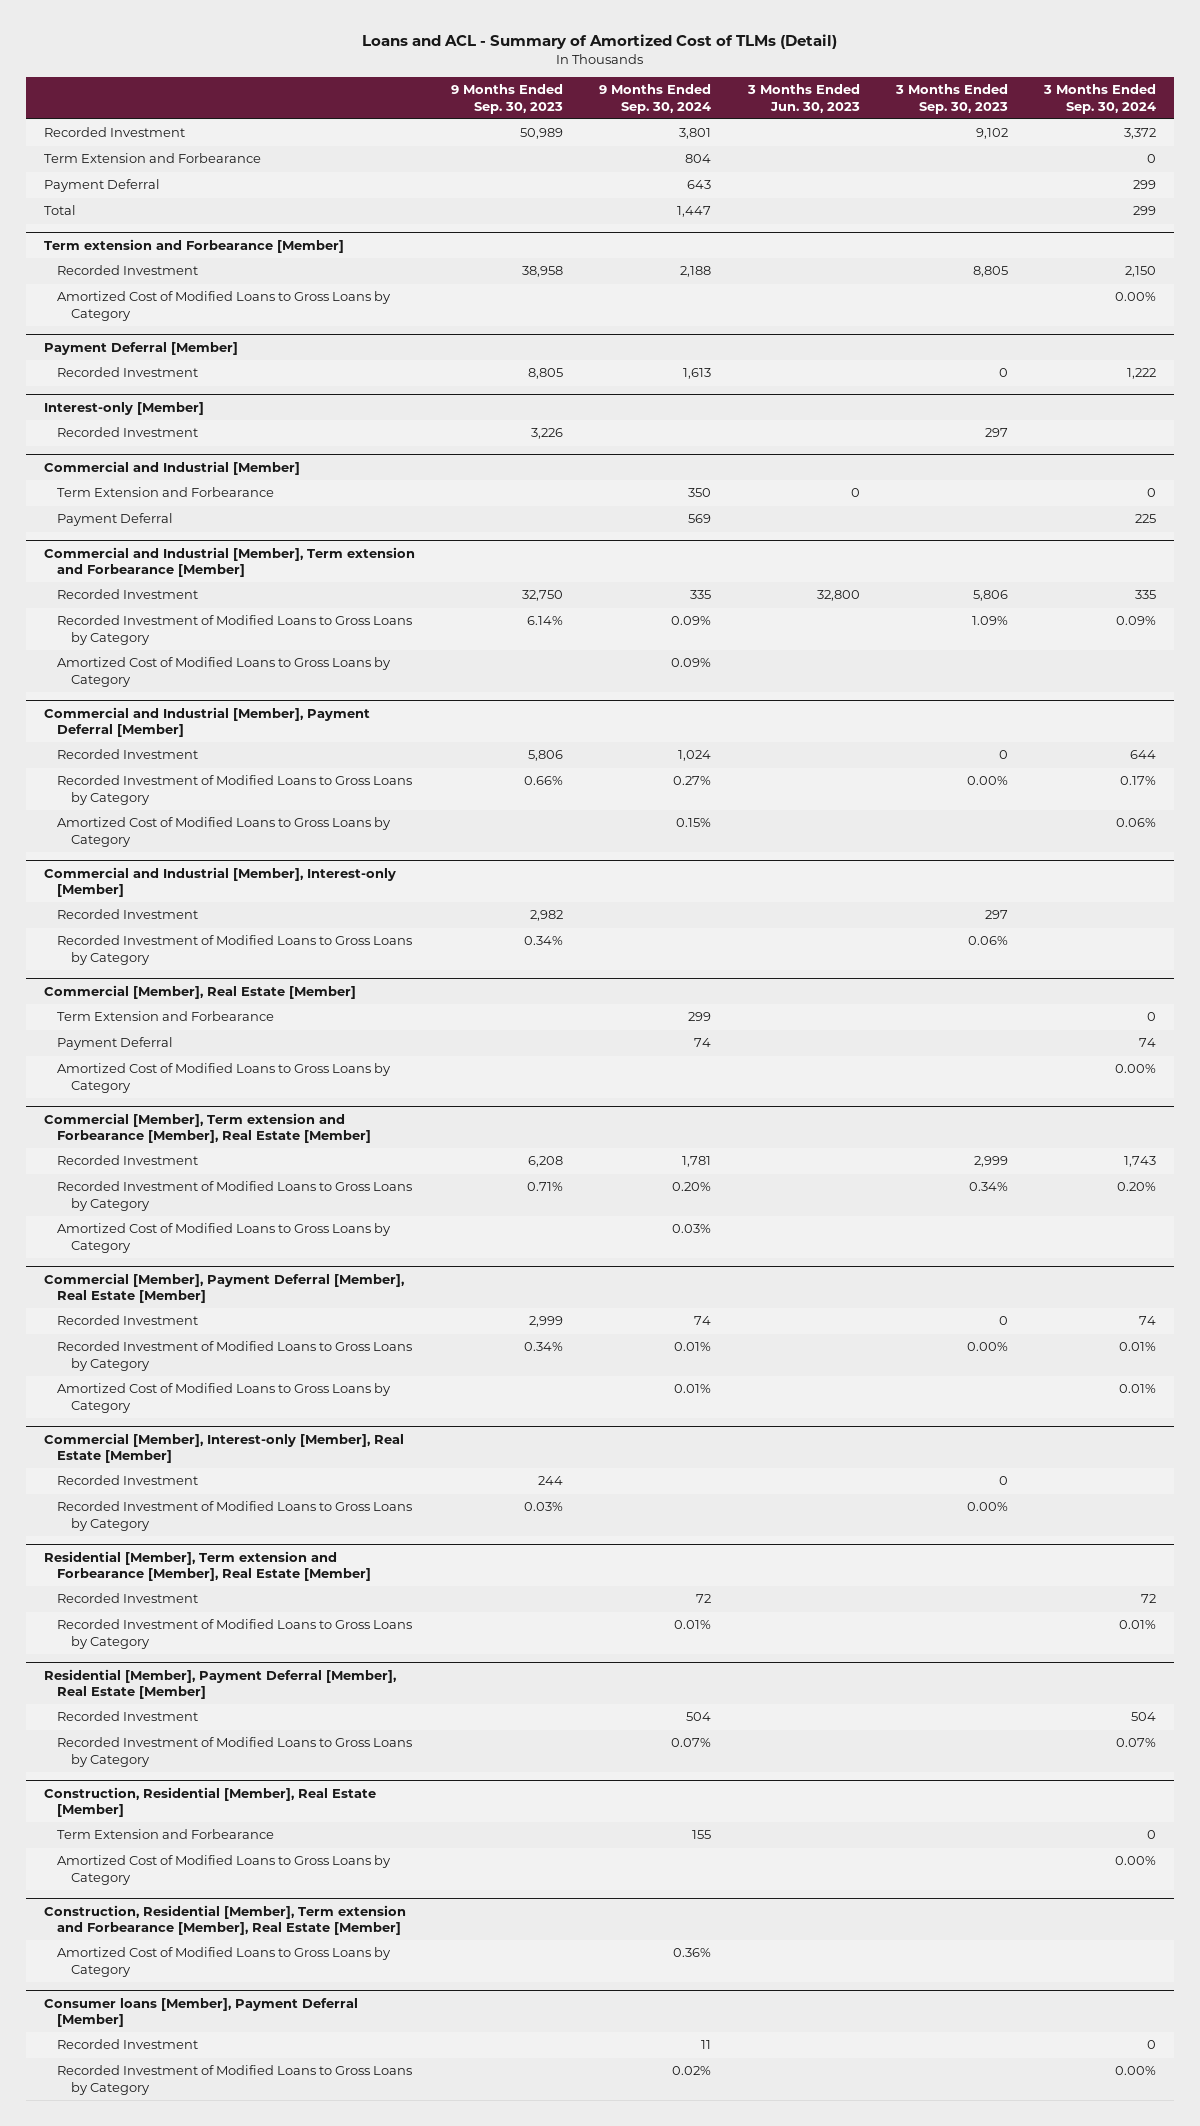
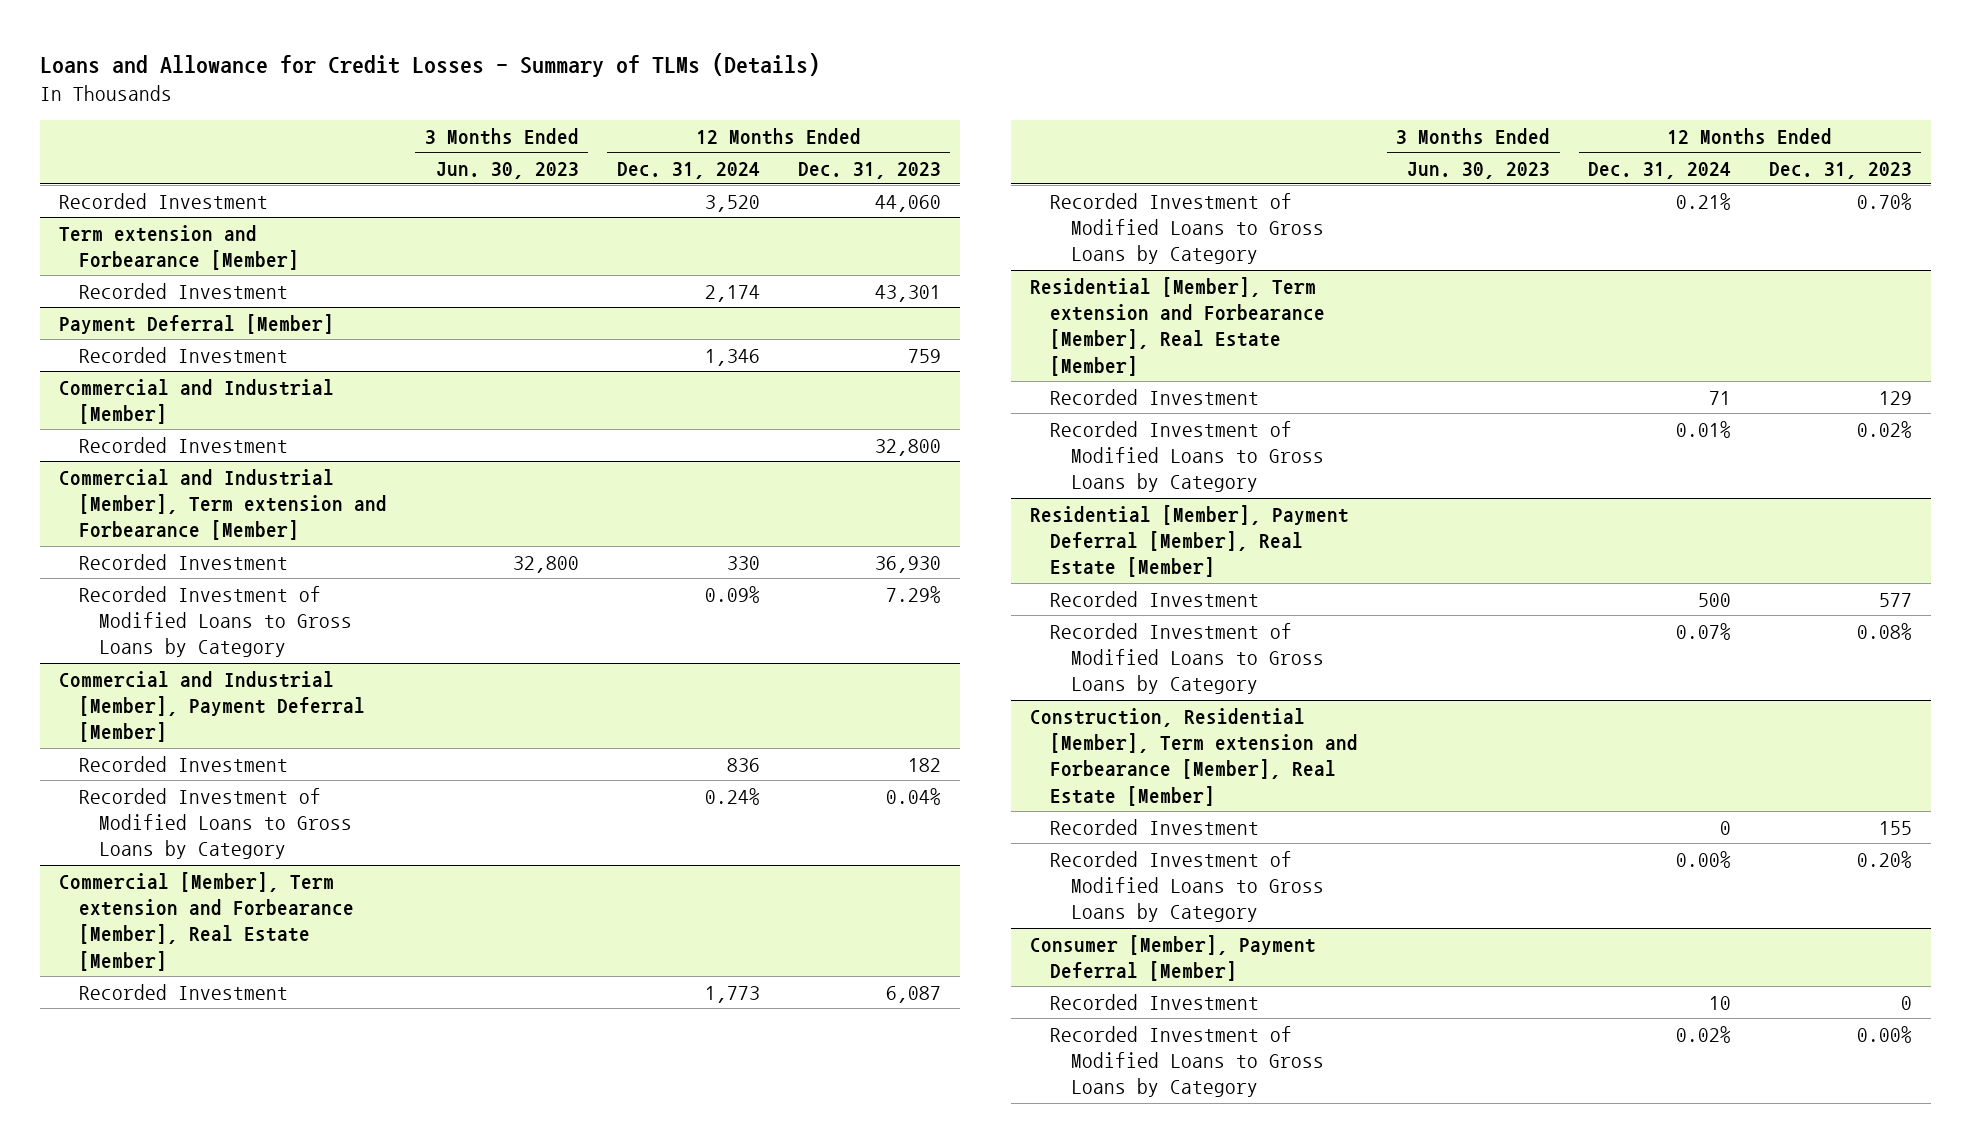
- Loans and ACL - Summary of Amortized Cost of TLMs (Detail)
+ Loans and Allowance for Credit Losses - Summary of TLMs (Details)
- | 9 Months Ended Sep. 30, 2023 | 9 Months Ended Sep. 30, 2024 | 3 Months Ended Jun. 30, 2023 | 3 Months Ended Sep. 30, 2023 | 3 Months Ended Sep. 30, 2024
+ | 3 Months Ended Jun. 30, 2023 | 12 Months Ended Dec. 31, 2024 | 12 Months Ended Dec. 31, 2023
- Term Extension and Forbearance | | 804 | | | 0
- Payment Deferral | | 643 | | | 299
- Total | | 1,447 | | | 299
@ Term extension and Forbearance [Member]
- Amortized Cost of Modified Loans to Gross Loans by Category | | | | | 0.00%
- Interest-only [Member]
- Recorded Investment | 3,226 | | | 297 |
@ Commercial and Industrial [Member]
- Term Extension and Forbearance | | 350 | 0 | | 0
- Payment Deferral | | 569 | | | 225
+ Recorded Investment | | | 32,800
@ Commercial and Industrial [Member], Term extension and Forbearance [Member]
- Amortized Cost of Modified Loans to Gross Loans by Category | | 0.09% | | |
@ Commercial and Industrial [Member], Payment Deferral [Member]
- Amortized Cost of Modified Loans to Gross Loans by Category | | 0.15% | | | 0.06%
- Commercial and Industrial [Member], Interest-only [Member]
- Recorded Investment | 2,982 | | | 297 |
- Recorded Investment of Modified Loans to Gross Loans by Category | 0.34% | | | 0.06% |
- Commercial [Member], Real Estate [Member]
- Term Extension and Forbearance | | 299 | | | 0
- Payment Deferral | | 74 | | | 74
- Amortized Cost of Modified Loans to Gross Loans by Category | | | | | 0.00%
@ Commercial [Member], Term extension and Forbearance [Member], Real Estate [Member]
- Amortized Cost of Modified Loans to Gross Loans by Category | | 0.03% | | |
- Commercial [Member], Payment Deferral [Member], Real Estate [Member]
- Recorded Investment | 2,999 | 74 | | 0 | 74
- Recorded Investment of Modified Loans to Gross Loans by Category | 0.34% | 0.01% | | 0.00% | 0.01%
- Amortized Cost of Modified Loans to Gross Loans by Category | | 0.01% | | | 0.01%
- Commercial [Member], Interest-only [Member], Real Estate [Member]
- Recorded Investment | 244 | | | 0 |
- Recorded Investment of Modified Loans to Gross Loans by Category | 0.03% | | | 0.00% |
- Construction, Residential [Member], Real Estate [Member]
- Term Extension and Forbearance | | 155 | | | 0
- Amortized Cost of Modified Loans to Gross Loans by Category | | | | | 0.00%
@ Construction, Residential [Member], Term extension and Forbearance [Member], Real Estate [Member]
- Amortized Cost of Modified Loans to Gross Loans by Category | | 0.36% | | |
- Consumer loans [Member], Payment Deferral [Member]
@ Construction, Residential [Member], Term extension and Forbearance [Member], Real Estate [Member]
+ Recorded Investment | | 0 | 155
+ Recorded Investment of Modified Loans to Gross Loans by Category | | 0.00% | 0.20%
+ Consumer [Member], Payment Deferral [Member]

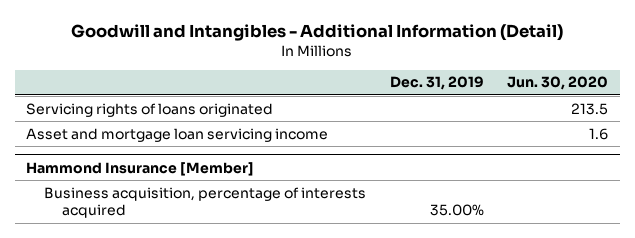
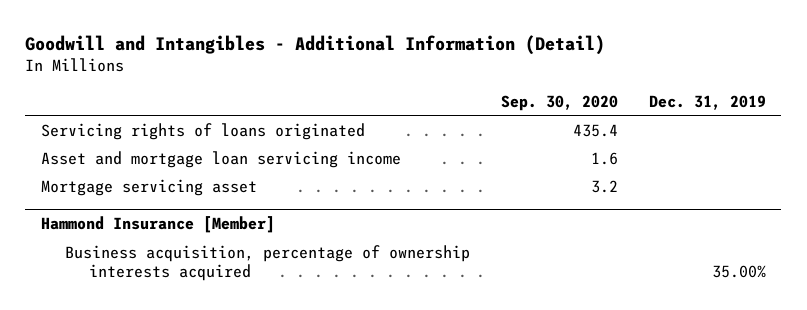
- | Dec. 31, 2019 | Jun. 30, 2020
+ | Sep. 30, 2020 | Dec. 31, 2019
+ Mortgage servicing asset | 3.2 |
@ Hammond Insurance [Member]
- Business acquisition, percentage of interests acquired | 35.00% |
+ Business acquisition, percentage of ownership interests acquired | | 35.00%

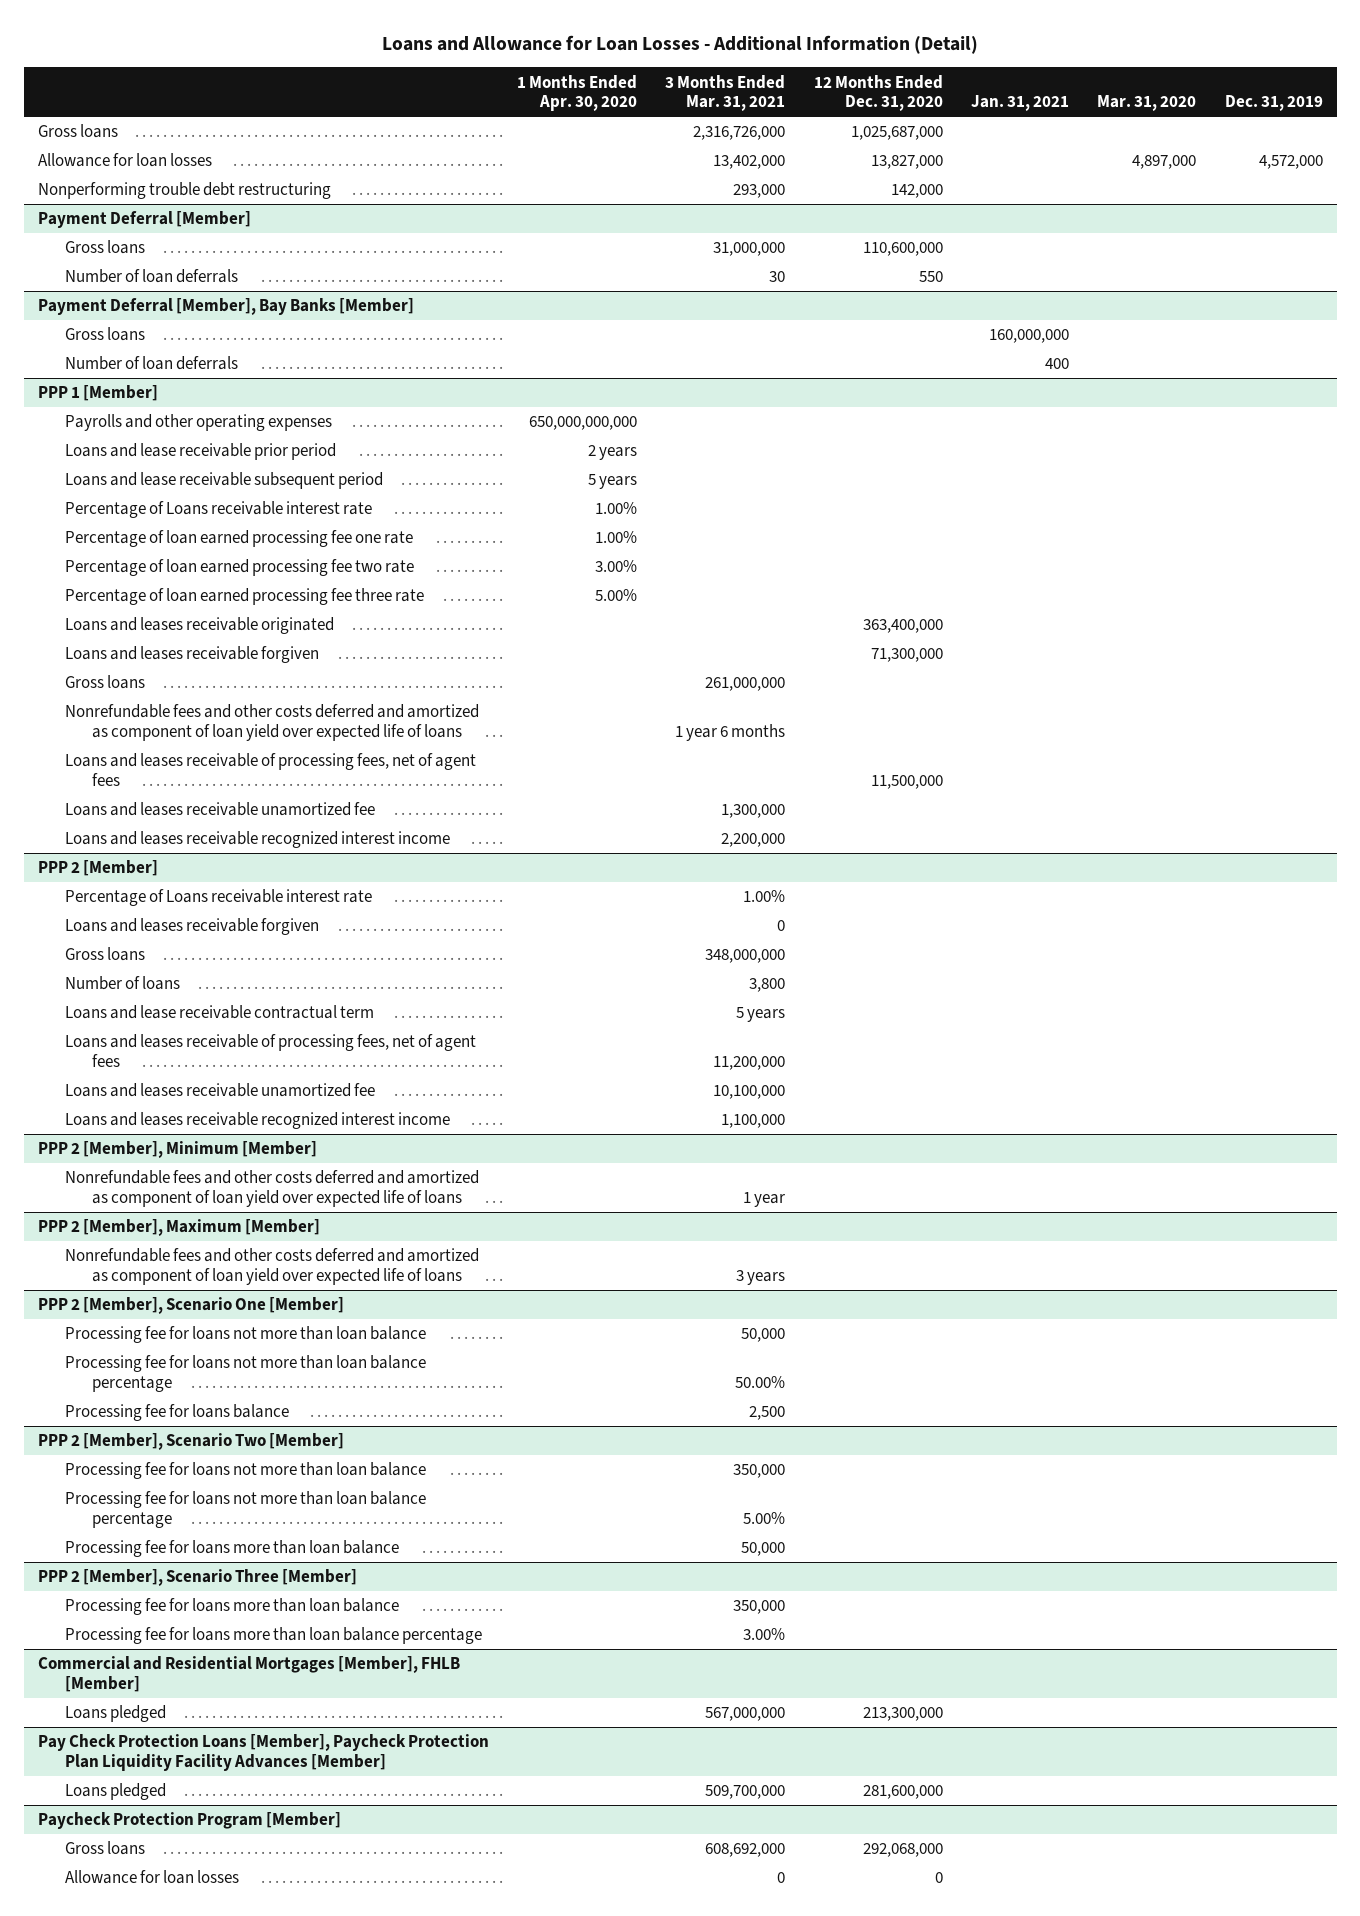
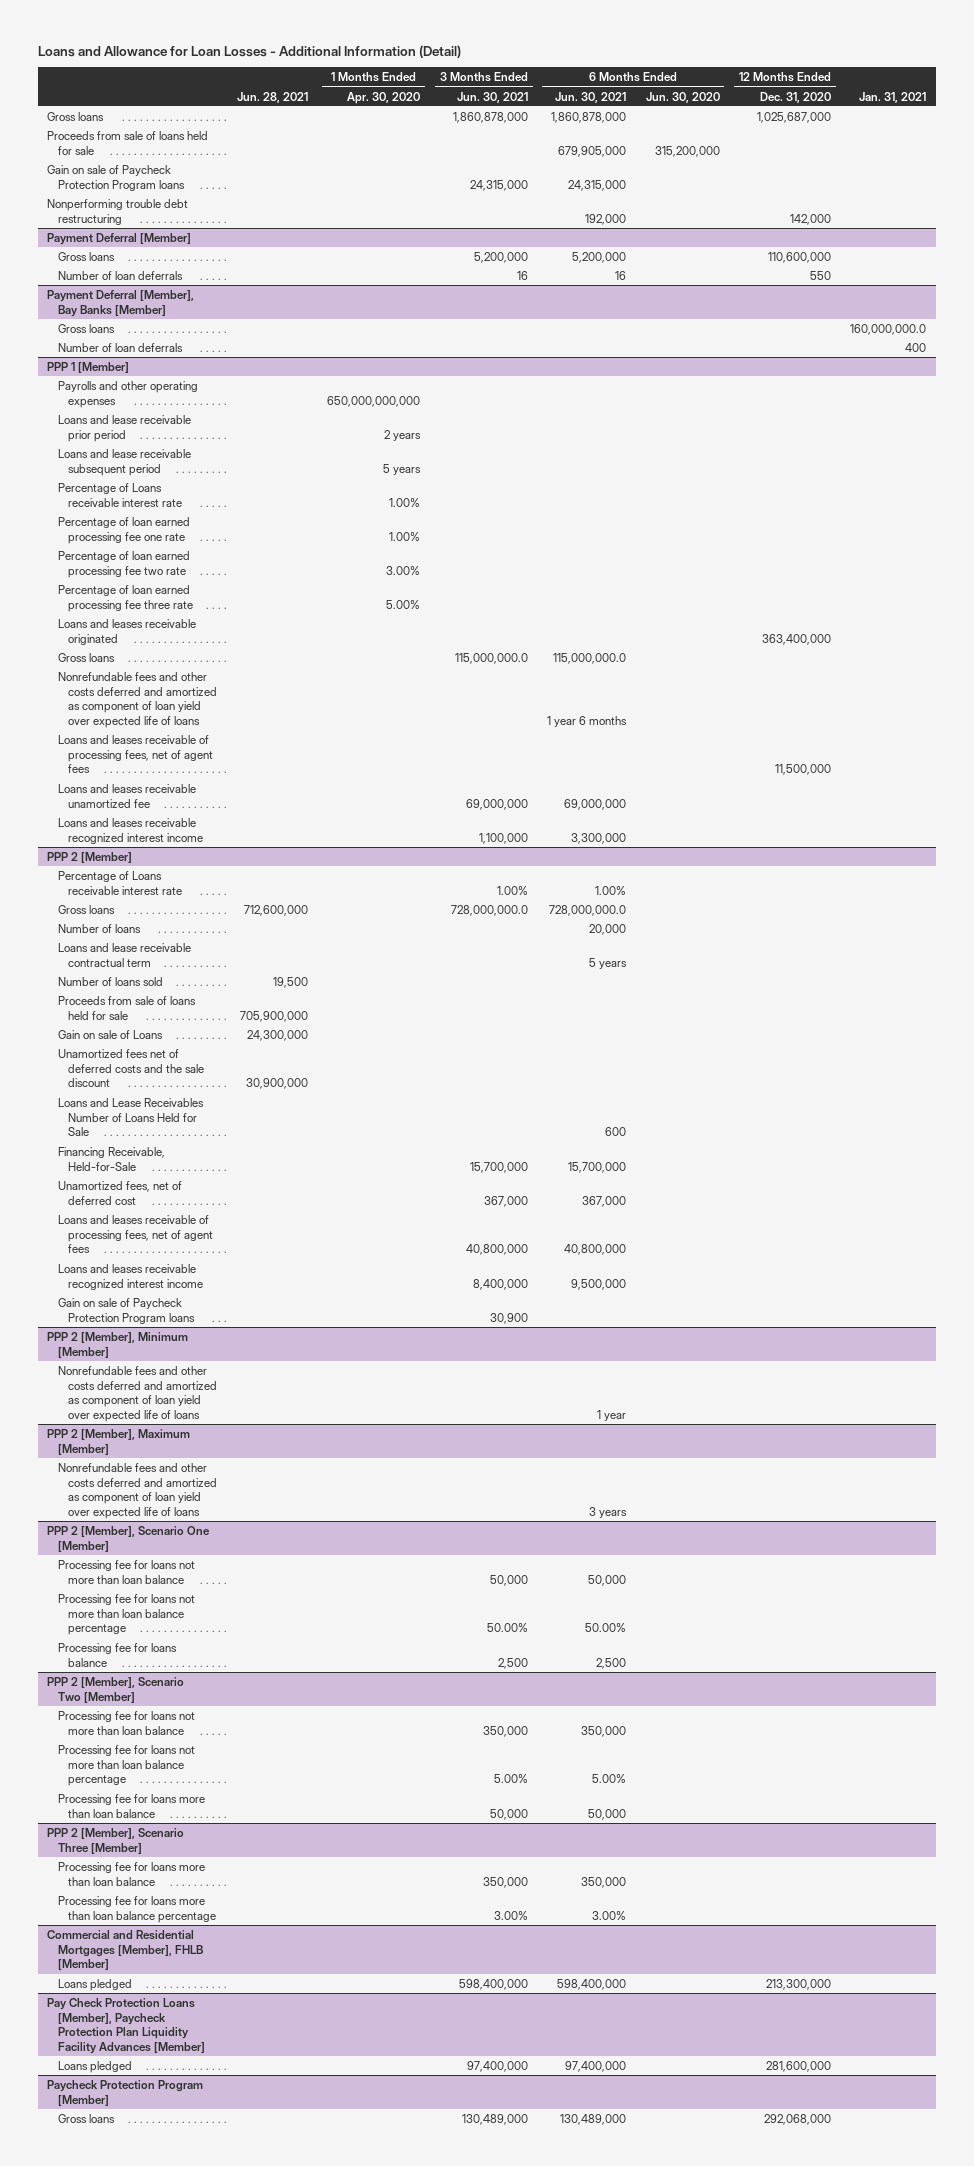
- | 1 Months Ended Apr. 30, 2020 | 3 Months Ended Mar. 31, 2021 | 12 Months Ended Dec. 31, 2020 | Jan. 31, 2021 | Mar. 31, 2020 | Dec. 31, 2019
+ | Jun. 28, 2021 | 1 Months Ended Apr. 30, 2020 | 3 Months Ended Jun. 30, 2021 | 6 Months Ended Jun. 30, 2021 | 6 Months Ended Jun. 30, 2020 | 12 Months Ended Dec. 31, 2020 | Jan. 31, 2021
- Allowance for loan losses | | 13,402,000 | 13,827,000 | | 4,897,000 | 4,572,000
+ Proceeds from sale of loans held for sale | | | | 679,905,000 | 315,200,000 | |
+ Gain on sale of Paycheck Protection Program loans | | | 24,315,000 | 24,315,000 | | |
@ Payment Deferral [Member], Bay Banks [Member]
- Gross loans | | | | 160,000,000 | |
+ Gross loans | | | | | | | 160,000,000.0
@ PPP 1 [Member]
- Loans and leases receivable forgiven | | | 71,300,000 | | |
@ PPP 2 [Member]
- Loans and leases receivable forgiven | | 0 | | | |
+ Number of loans sold | 19,500 | | | | | |
+ Proceeds from sale of loans held for sale | 705,900,000 | | | | | |
+ Gain on sale of Loans | 24,300,000 | | | | | |
+ Unamortized fees net of deferred costs and the sale discount | 30,900,000 | | | | | |
+ Loans and Lease Receivables Number of Loans Held for Sale | | | | 600 | | |
+ Financing Receivable, Held-for-Sale | | | 15,700,000 | 15,700,000 | | |
+ Unamortized fees, net of deferred cost | | | 367,000 | 367,000 | | |
- Loans and leases receivable unamortized fee | | 10,100,000 | | | |
+ Gain on sale of Paycheck Protection Program loans | | | 30,900 | | | |
@ Paycheck Protection Program [Member]
- Allowance for loan losses | | 0 | 0 | | |

